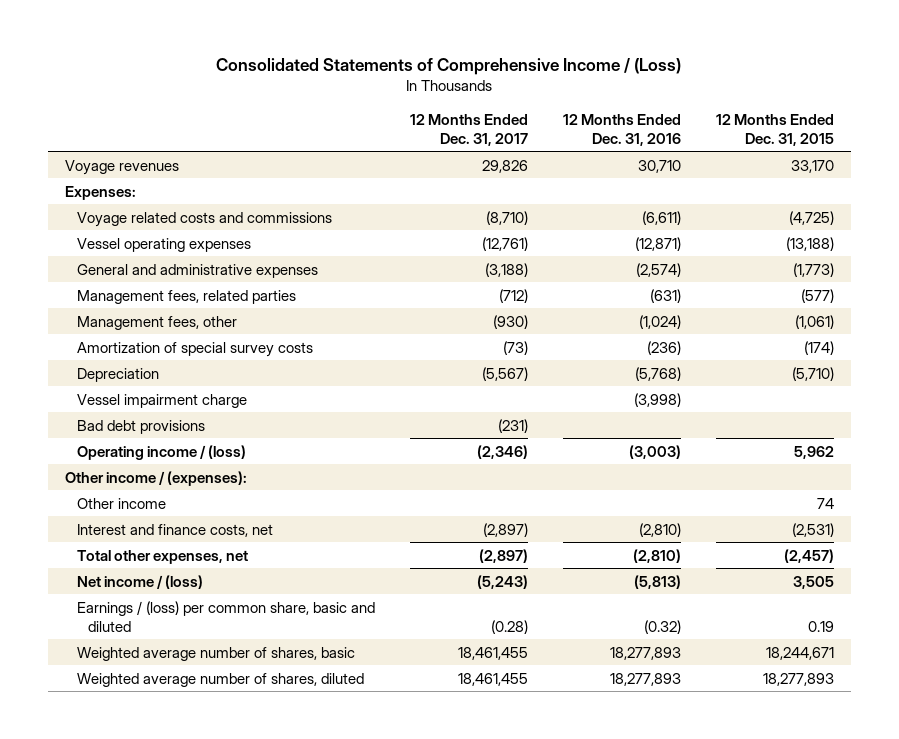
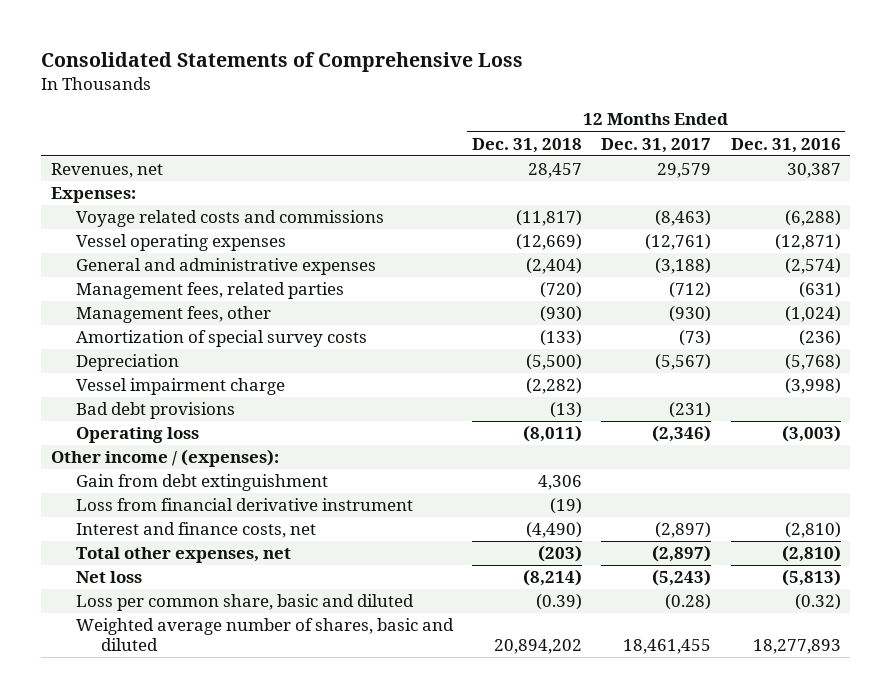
- Consolidated Statements of Comprehensive Income / (Loss)
+ Consolidated Statements of Comprehensive Loss
- | 12 Months Ended Dec. 31, 2017 | 12 Months Ended Dec. 31, 2016 | 12 Months Ended Dec. 31, 2015
+ | 12 Months Ended Dec. 31, 2018 | 12 Months Ended Dec. 31, 2017 | 12 Months Ended Dec. 31, 2016
- Voyage revenues | 29,826 | 30,710 | 33,170
+ Revenues, net | 28,457 | 29,579 | 30,387
- Voyage related costs and commissions | (8,710) | (6,611) | (4,725)
+ Voyage related costs and commissions | (11,817) | (8,463) | (6,288)
- Operating income / (loss) | (2,346) | (3,003) | 5,962
+ Operating loss | (8,011) | (2,346) | (3,003)
- Other income | | | 74
+ Gain from debt extinguishment | 4,306 | |
+ Loss from financial derivative instrument | (19) | |
- Net income / (loss) | (5,243) | (5,813) | 3,505
- Earnings / (loss) per common share, basic and diluted | (0.28) | (0.32) | 0.19
- Weighted average number of shares, basic | 18,461,455 | 18,277,893 | 18,244,671
- Weighted average number of shares, diluted | 18,461,455 | 18,277,893 | 18,277,893
+ Net loss | (8,214) | (5,243) | (5,813)
+ Loss per common share, basic and diluted | (0.39) | (0.28) | (0.32)
+ Weighted average number of shares, basic and diluted | 20,894,202 | 18,461,455 | 18,277,893

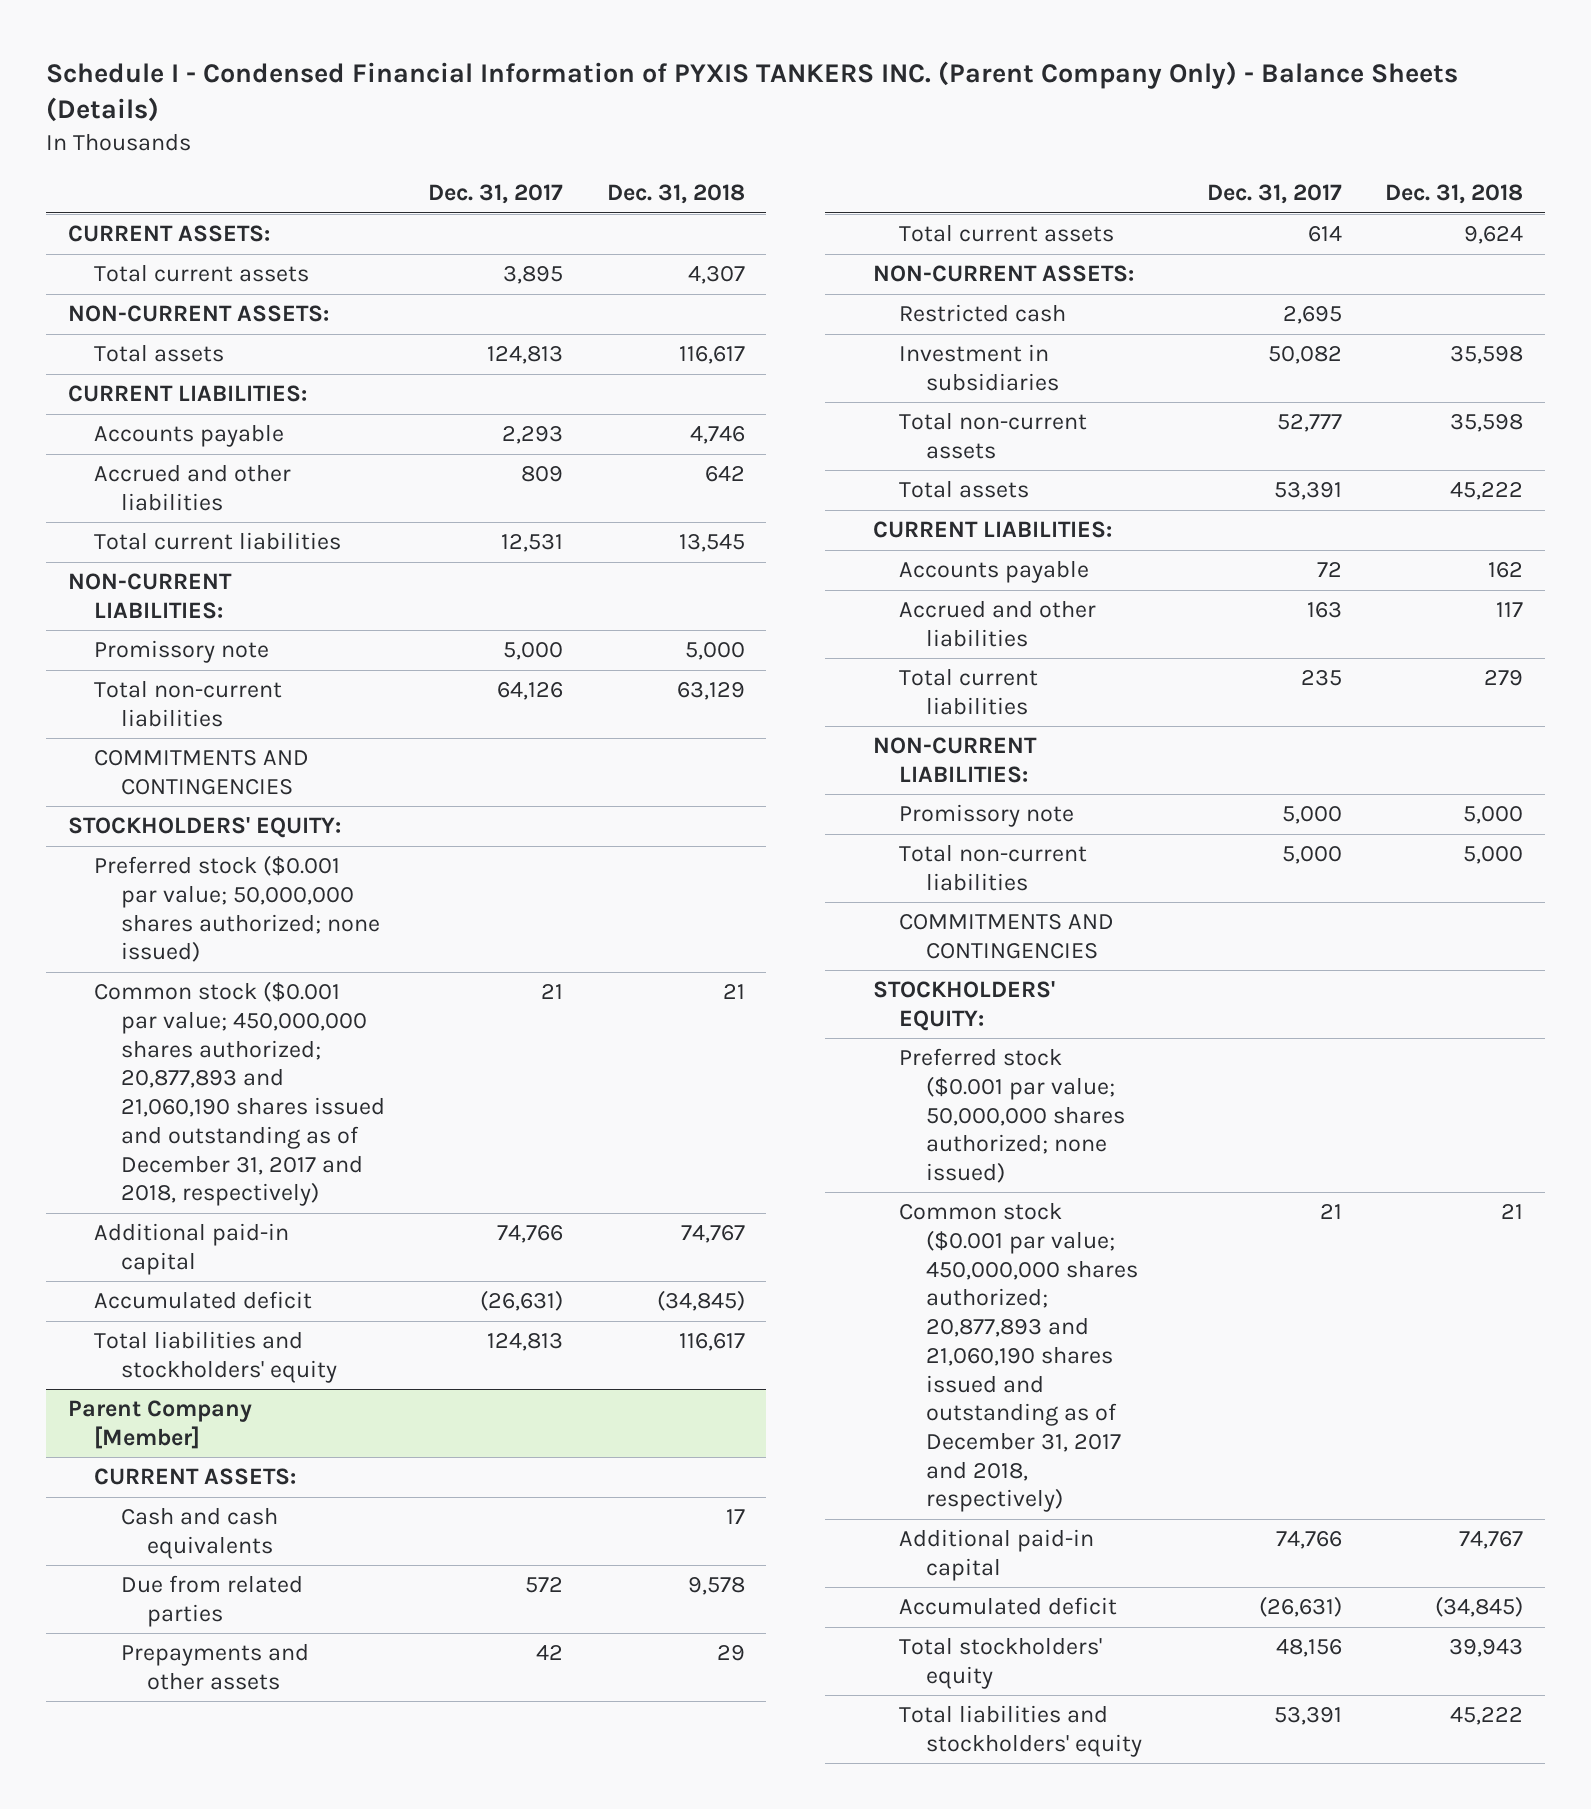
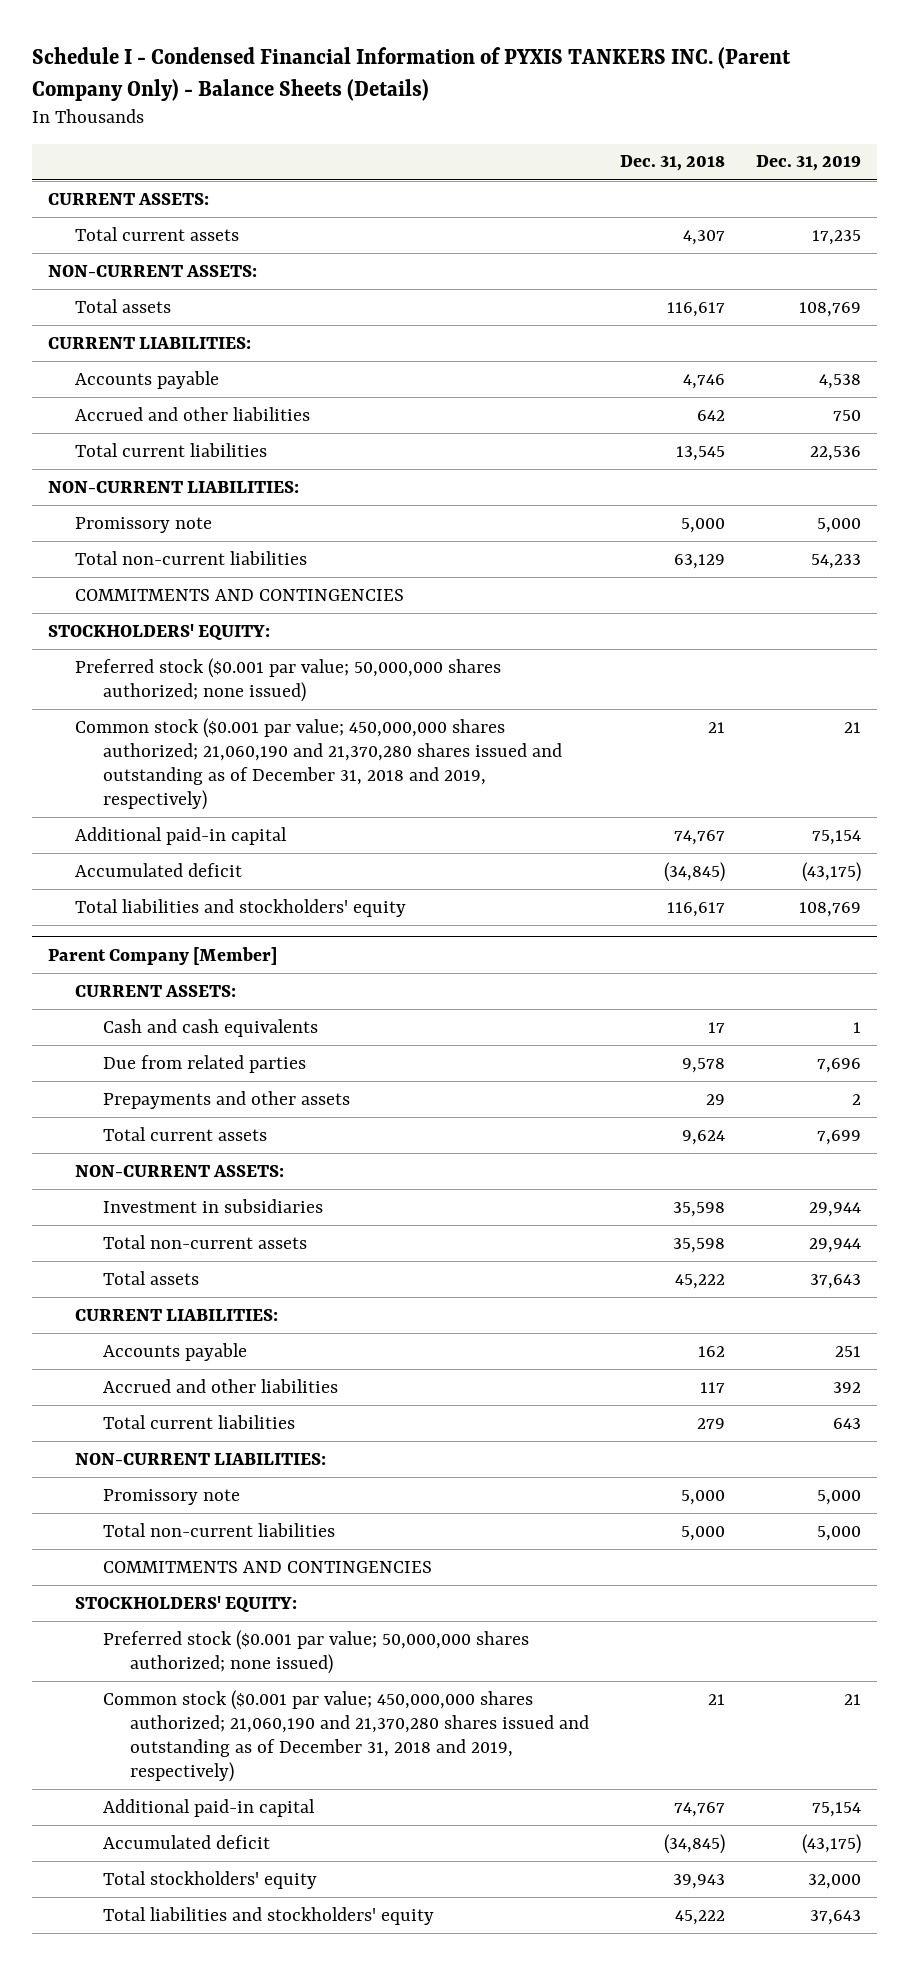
- | Dec. 31, 2017 | Dec. 31, 2018
+ | Dec. 31, 2018 | Dec. 31, 2019
- Common stock ($0.001 par value; 450,000,000 shares authorized; 20,877,893 and 21,060,190 shares issued and outstanding as of December 31, 2017 and 2018, respectively) | 21 | 21
+ Common stock ($0.001 par value; 450,000,000 shares authorized; 21,060,190 and 21,370,280 shares issued and outstanding as of December 31, 2018 and 2019, respectively) | 21 | 21
@ Parent Company [Member]
- Restricted cash | 2,695 |
- Common stock ($0.001 par value; 450,000,000 shares authorized; 20,877,893 and 21,060,190 shares issued and outstanding as of December 31, 2017 and 2018, respectively) | 21 | 21
+ Common stock ($0.001 par value; 450,000,000 shares authorized; 21,060,190 and 21,370,280 shares issued and outstanding as of December 31, 2018 and 2019, respectively) | 21 | 21

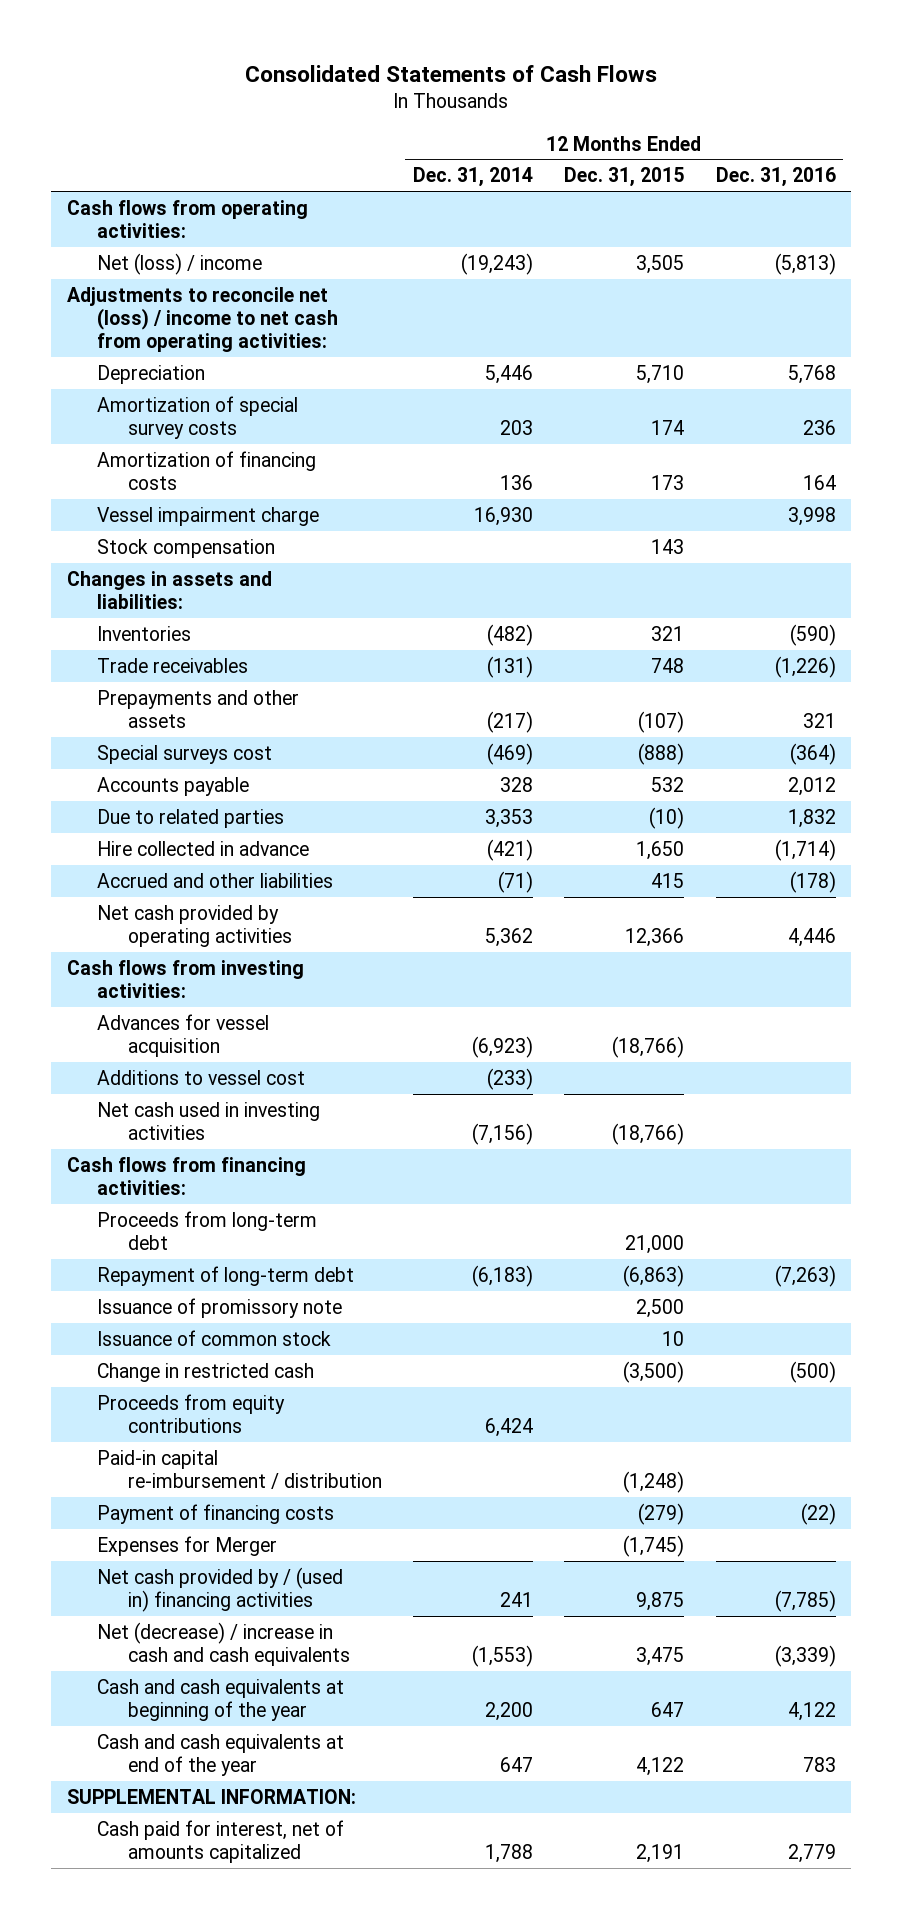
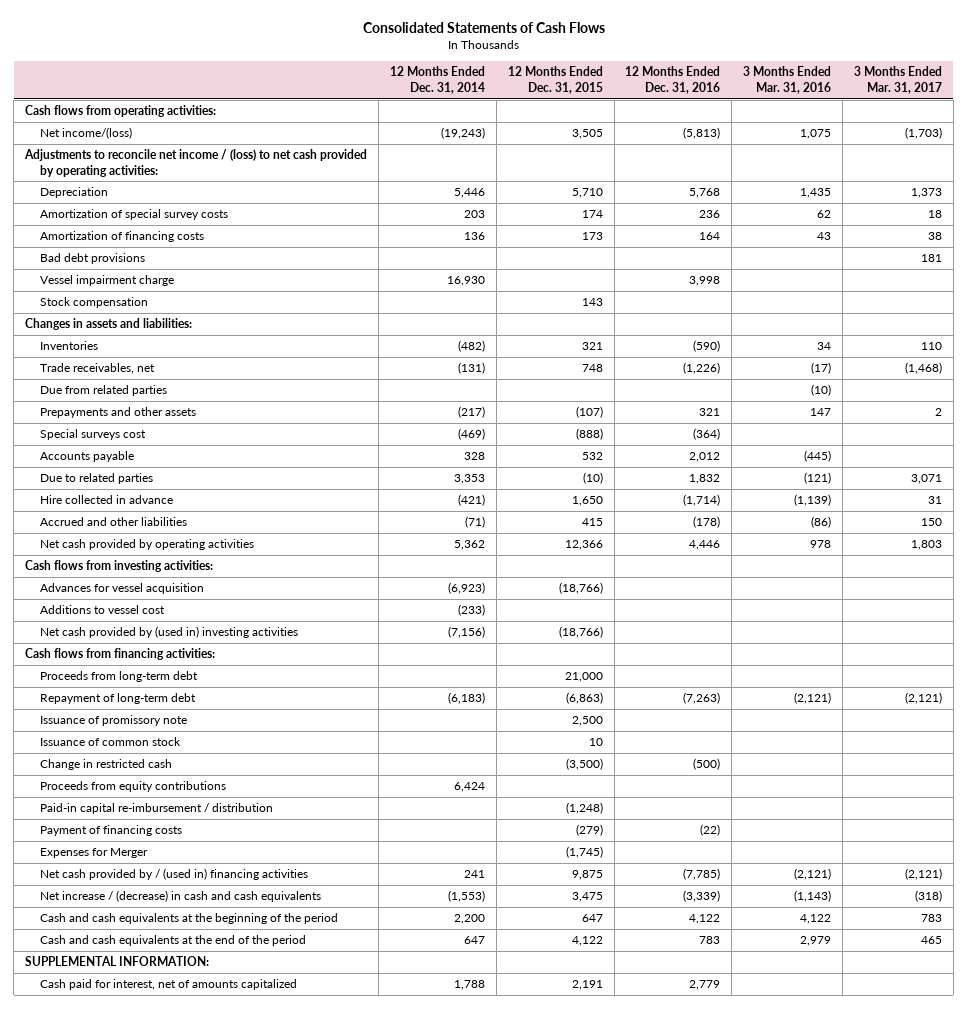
- | 12 Months Ended Dec. 31, 2014 | 12 Months Ended Dec. 31, 2015 | 12 Months Ended Dec. 31, 2016
+ | 12 Months Ended Dec. 31, 2014 | 12 Months Ended Dec. 31, 2015 | 12 Months Ended Dec. 31, 2016 | 3 Months Ended Mar. 31, 2016 | 3 Months Ended Mar. 31, 2017
- Net (loss) / income | (19,243) | 3,505 | (5,813)
- Adjustments to reconcile net (loss) / income to net cash from operating activities:
+ Net income/(loss) | (19,243) | 3,505 | (5,813) | 1,075 | (1,703)
+ Adjustments to reconcile net income / (loss) to net cash provided by operating activities:
+ Bad debt provisions | | | | | 181
- Trade receivables | (131) | 748 | (1,226)
+ Trade receivables, net | (131) | 748 | (1,226) | (17) | (1,468)
+ Due from related parties | | | | (10) |
- Net cash used in investing activities | (7,156) | (18,766) |
+ Net cash provided by (used in) investing activities | (7,156) | (18,766) | | |
- Net (decrease) / increase in cash and cash equivalents | (1,553) | 3,475 | (3,339)
- Cash and cash equivalents at beginning of the year | 2,200 | 647 | 4,122
- Cash and cash equivalents at end of the year | 647 | 4,122 | 783
+ Net increase / (decrease) in cash and cash equivalents | (1,553) | 3,475 | (3,339) | (1,143) | (318)
+ Cash and cash equivalents at the beginning of the period | 2,200 | 647 | 4,122 | 4,122 | 783
+ Cash and cash equivalents at the end of the period | 647 | 4,122 | 783 | 2,979 | 465

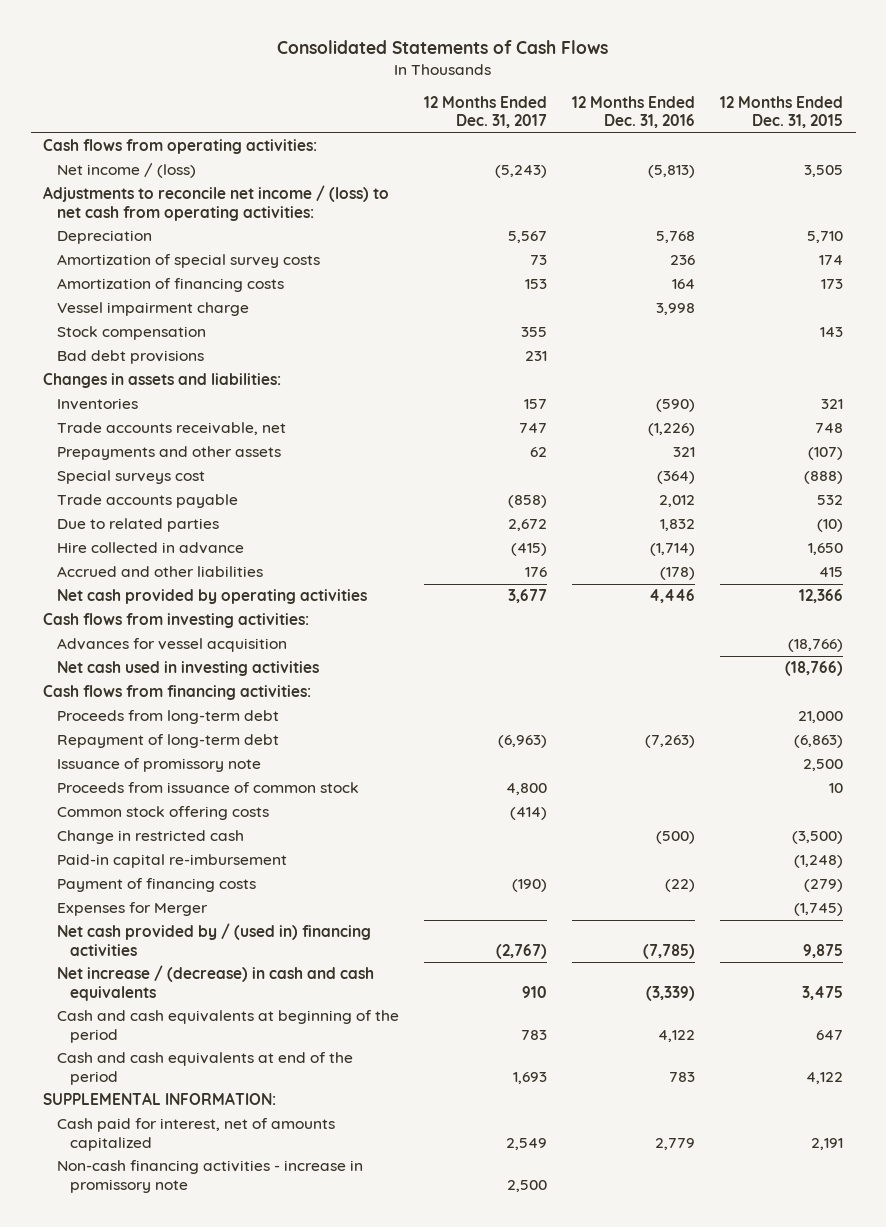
- | 12 Months Ended Dec. 31, 2014 | 12 Months Ended Dec. 31, 2015 | 12 Months Ended Dec. 31, 2016 | 3 Months Ended Mar. 31, 2016 | 3 Months Ended Mar. 31, 2017
+ | 12 Months Ended Dec. 31, 2017 | 12 Months Ended Dec. 31, 2016 | 12 Months Ended Dec. 31, 2015
- Net income/(loss) | (19,243) | 3,505 | (5,813) | 1,075 | (1,703)
- Adjustments to reconcile net income / (loss) to net cash provided by operating activities:
+ Net income / (loss) | (5,243) | (5,813) | 3,505
+ Adjustments to reconcile net income / (loss) to net cash from operating activities:
moved down: Bad debt provisions | 231 | |
- Trade receivables, net | (131) | 748 | (1,226) | (17) | (1,468)
- Due from related parties | | | | (10) |
+ Trade accounts receivable, net | 747 | (1,226) | 748
- Accounts payable | 328 | 532 | 2,012 | (445) |
+ Trade accounts payable | (858) | 2,012 | 532
- Additions to vessel cost | (233) | | | |
- Net cash provided by (used in) investing activities | (7,156) | (18,766) | | |
+ Net cash used in investing activities | | | (18,766)
- Issuance of common stock | | 10 | | |
+ Proceeds from issuance of common stock | 4,800 | | 10
+ Common stock offering costs | (414) | |
- Proceeds from equity contributions | 6,424 | | | |
- Paid-in capital re-imbursement / distribution | | (1,248) | | |
+ Paid-in capital re-imbursement | | | (1,248)
- Cash and cash equivalents at the beginning of the period | 2,200 | 647 | 4,122 | 4,122 | 783
- Cash and cash equivalents at the end of the period | 647 | 4,122 | 783 | 2,979 | 465
+ Cash and cash equivalents at beginning of the period | 783 | 4,122 | 647
+ Cash and cash equivalents at end of the period | 1,693 | 783 | 4,122
+ Non-cash financing activities - increase in promissory note | 2,500 | |

